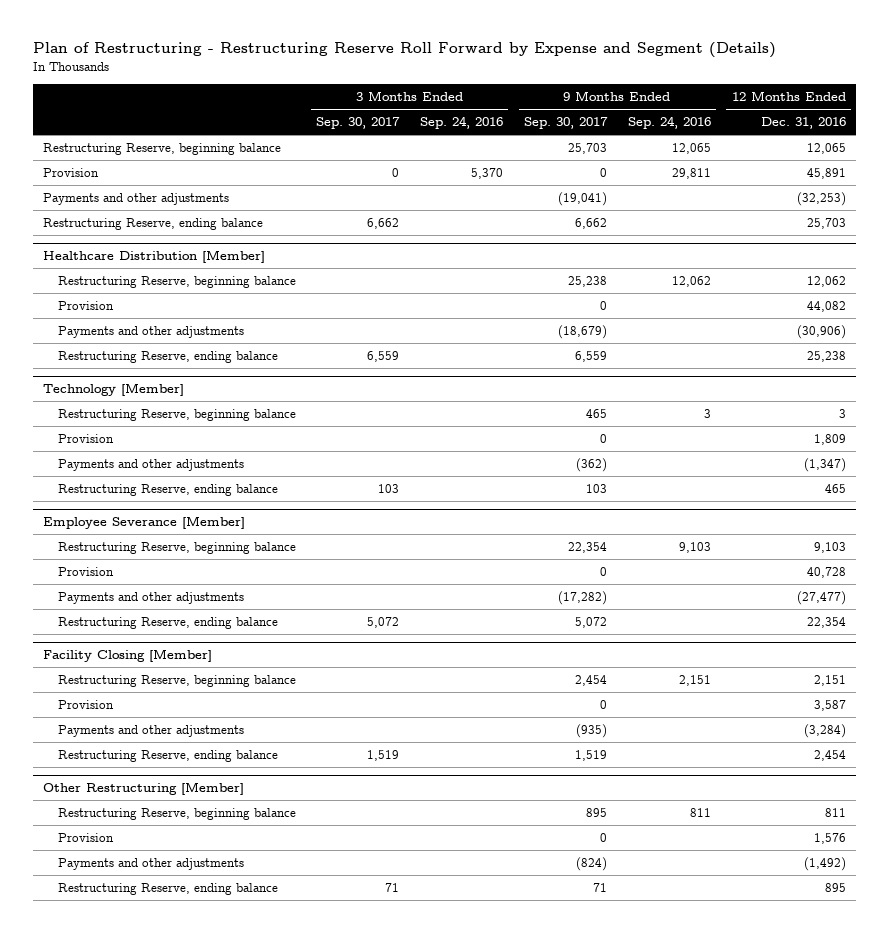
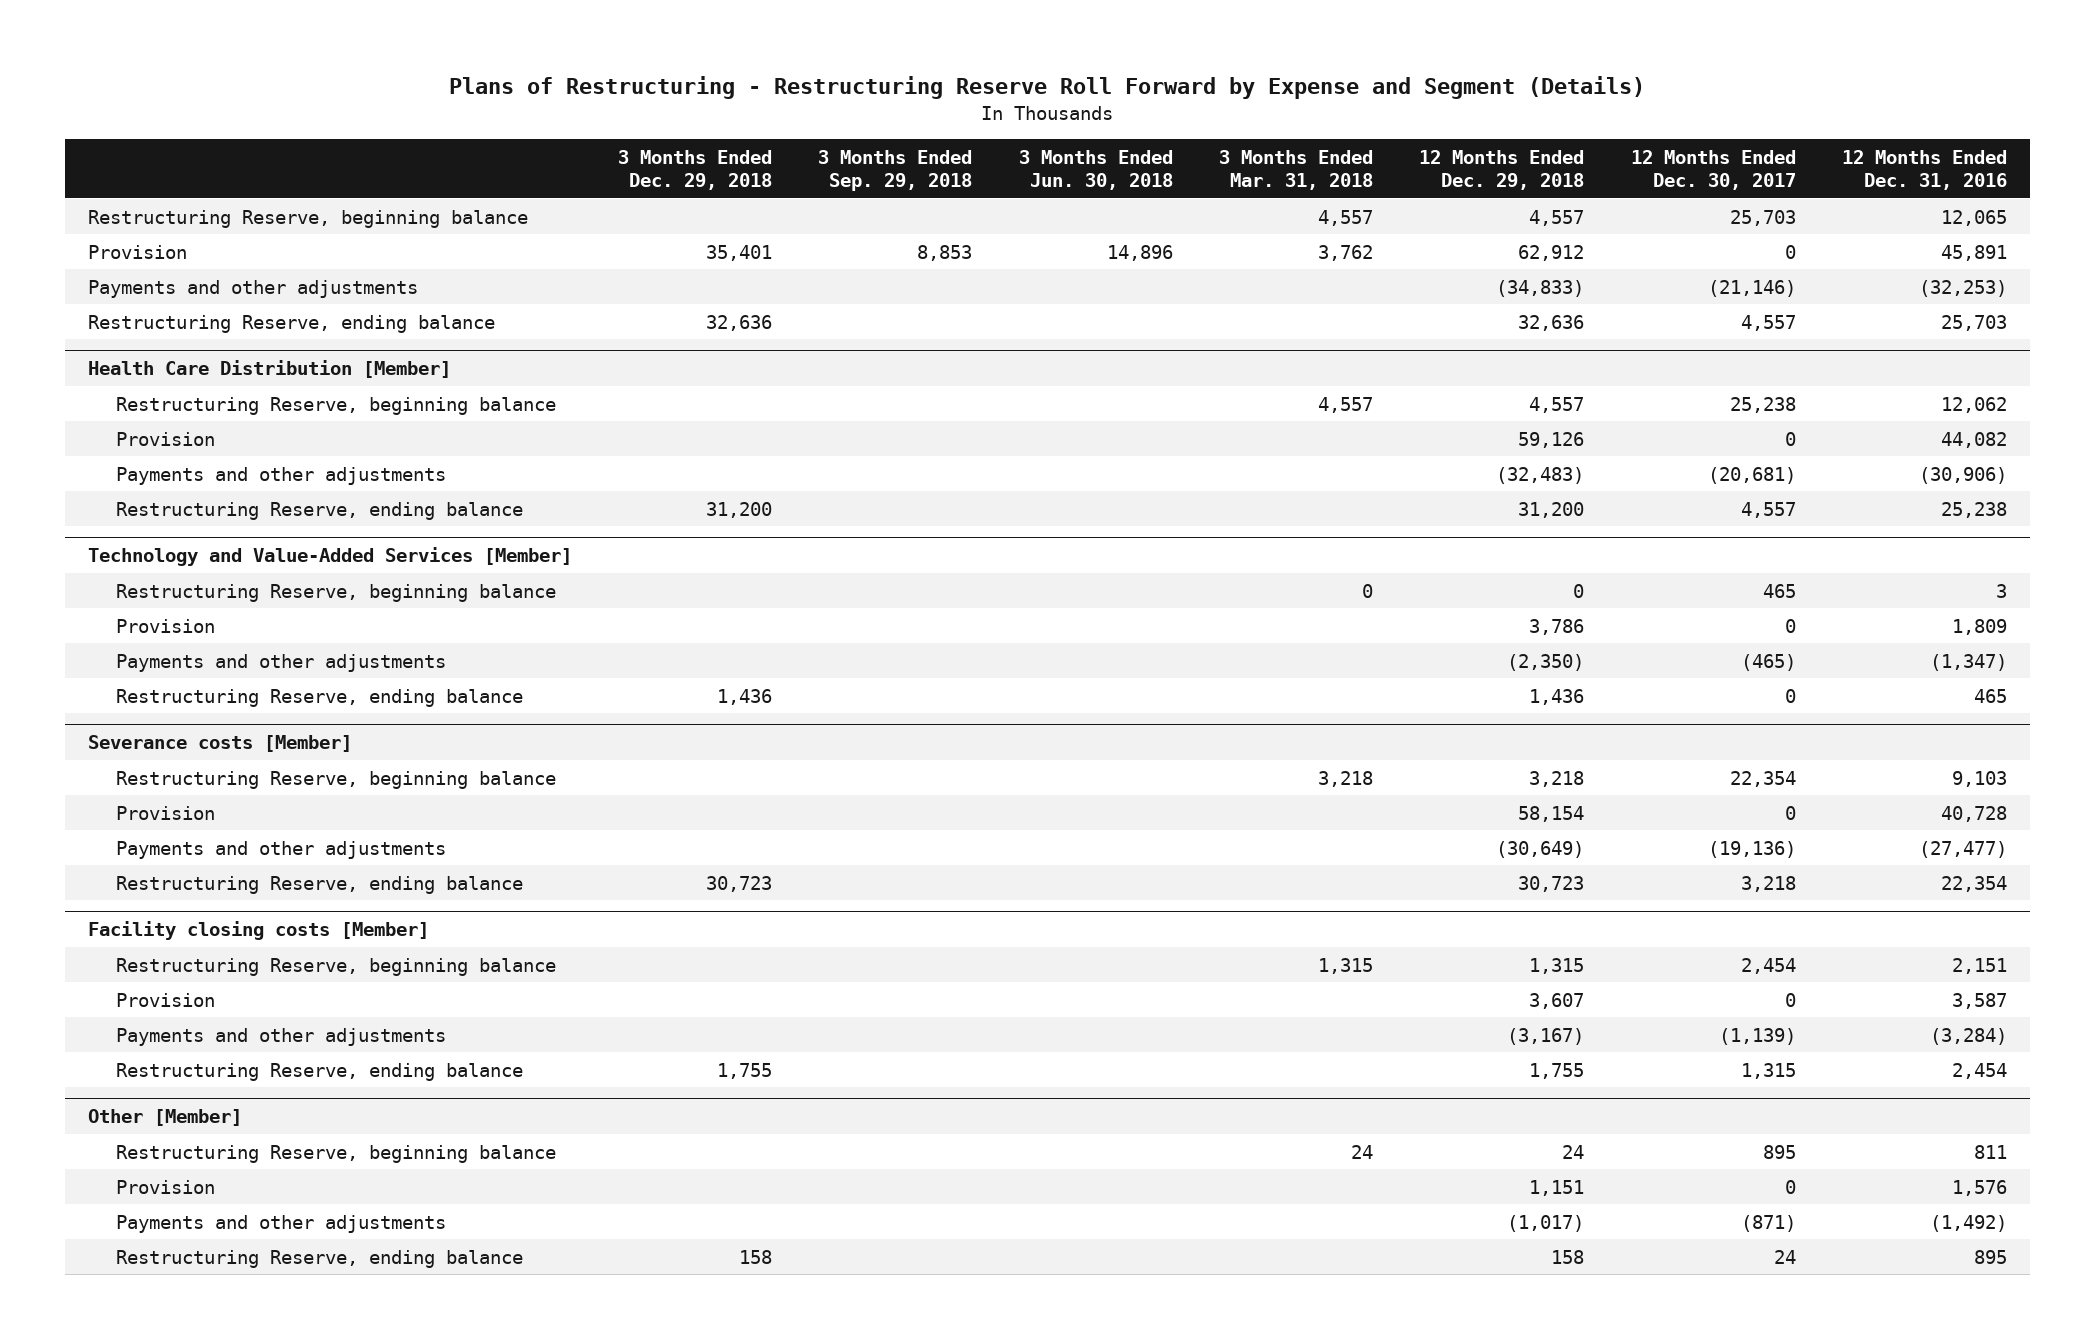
- Plan of Restructuring - Restructuring Reserve Roll Forward by Expense and Segment (Details)
+ Plans of Restructuring - Restructuring Reserve Roll Forward by Expense and Segment (Details)
- | 3 Months Ended Sep. 30, 2017 | 3 Months Ended Sep. 24, 2016 | 9 Months Ended Sep. 30, 2017 | 9 Months Ended Sep. 24, 2016 | 12 Months Ended Dec. 31, 2016
+ | 3 Months Ended Dec. 29, 2018 | 3 Months Ended Sep. 29, 2018 | 3 Months Ended Jun. 30, 2018 | 3 Months Ended Mar. 31, 2018 | 12 Months Ended Dec. 29, 2018 | 12 Months Ended Dec. 30, 2017 | 12 Months Ended Dec. 31, 2016
- Healthcare Distribution [Member]
+ Health Care Distribution [Member]
- Technology [Member]
+ Technology and Value-Added Services [Member]
- Employee Severance [Member]
+ Severance costs [Member]
- Facility Closing [Member]
+ Facility closing costs [Member]
- Other Restructuring [Member]
+ Other [Member]

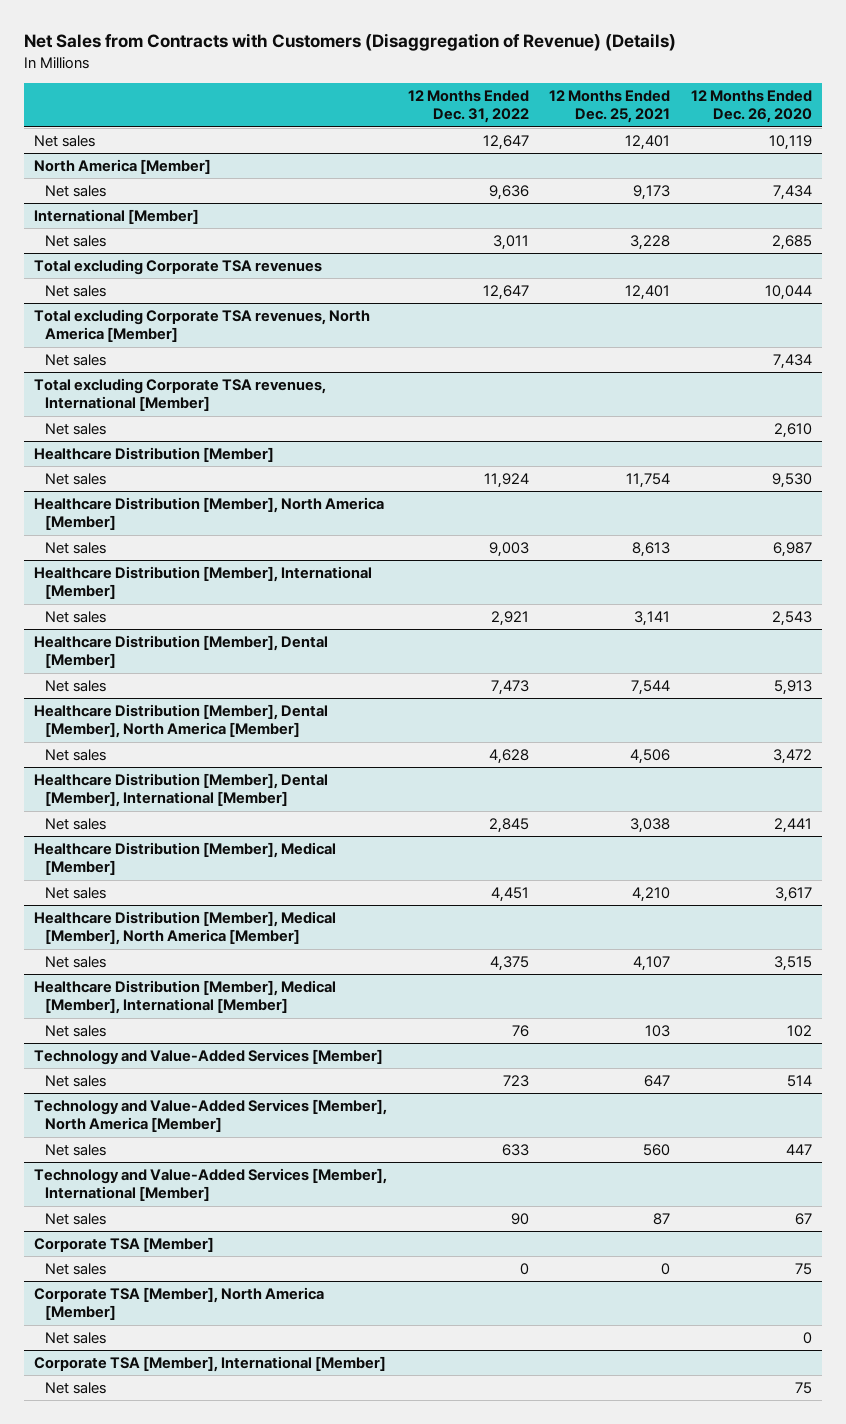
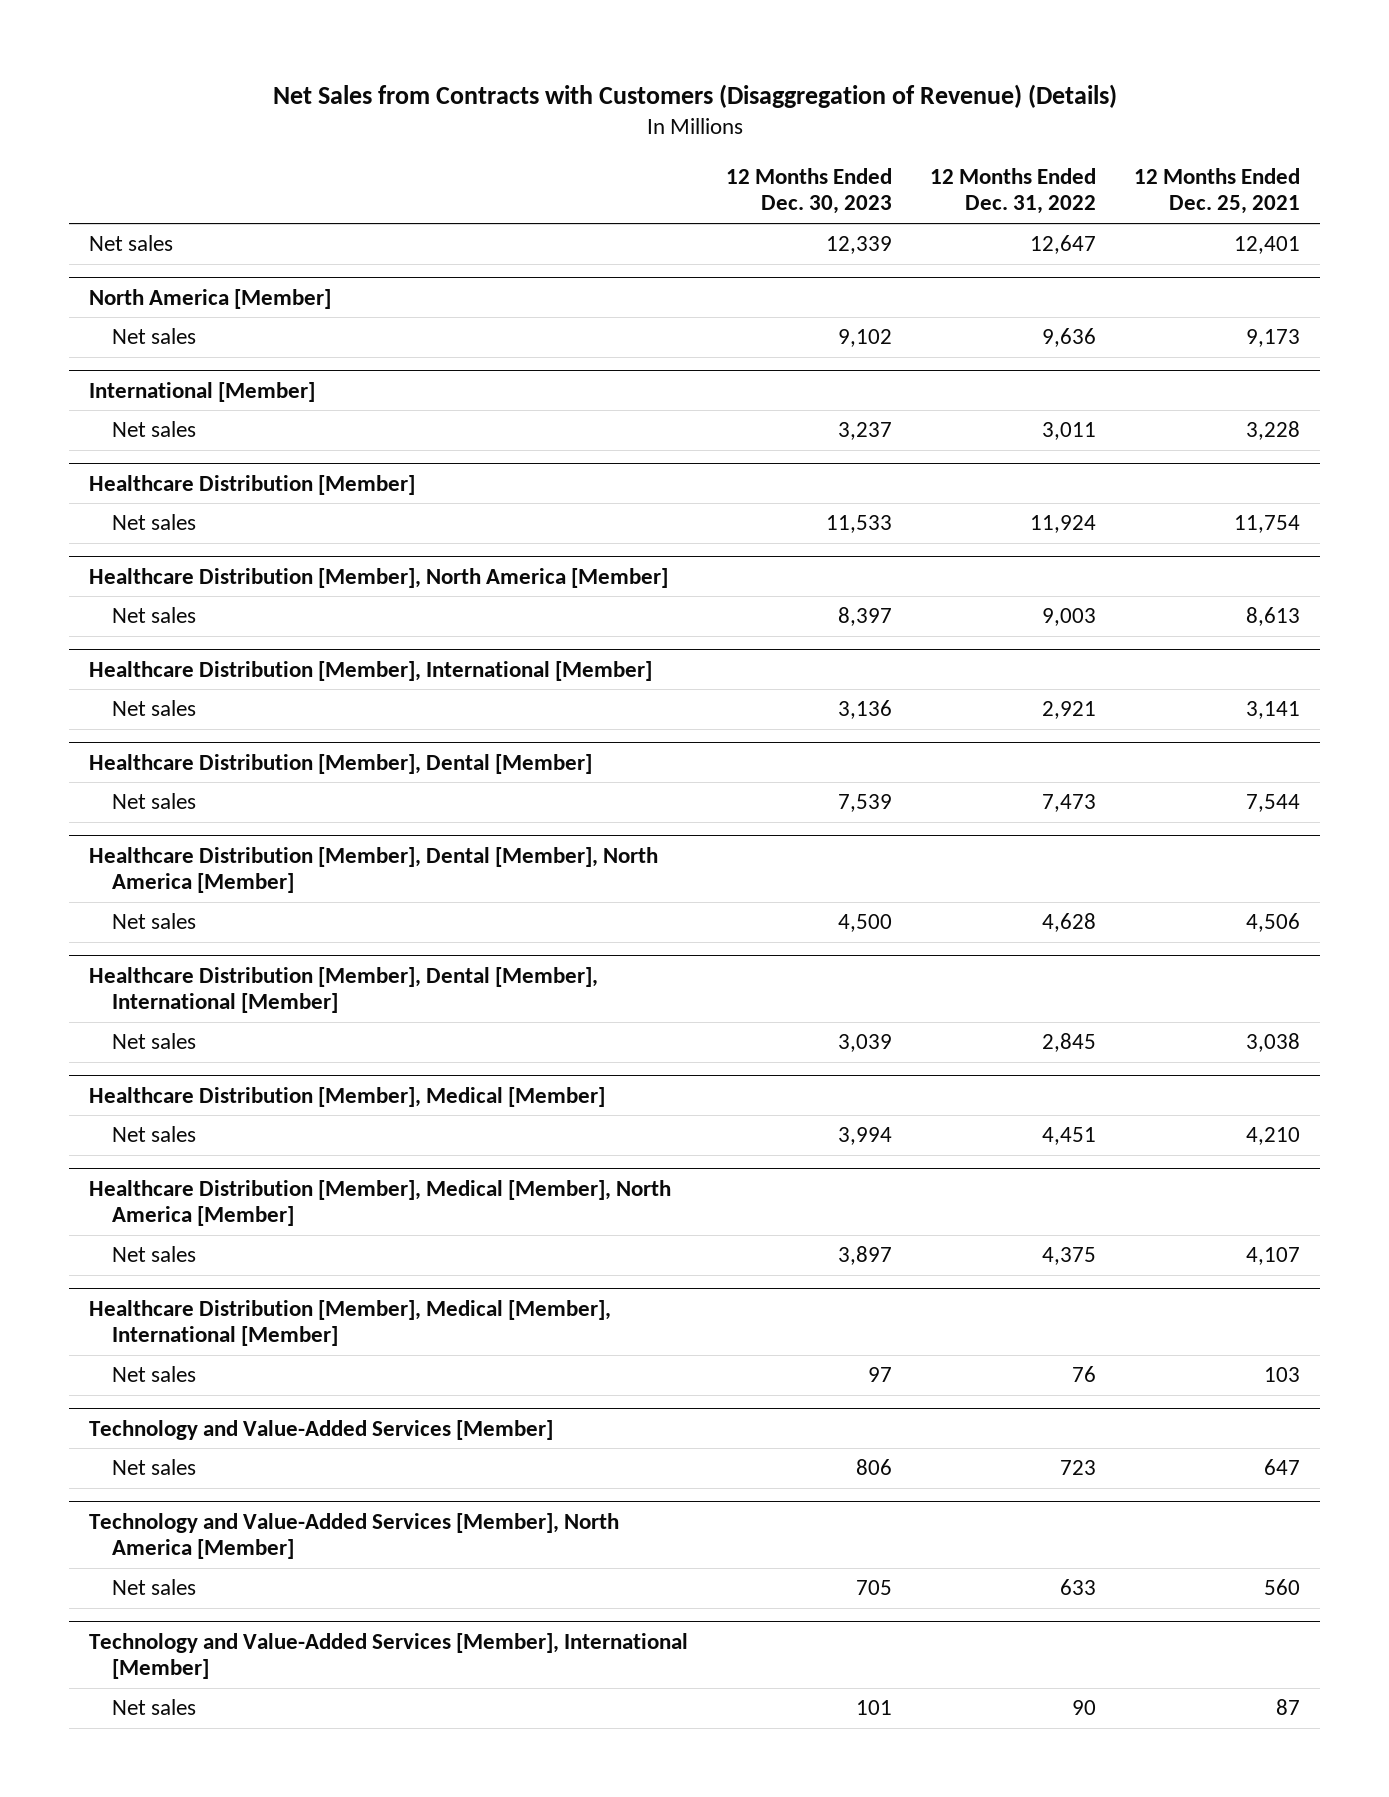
- | 12 Months Ended Dec. 31, 2022 | 12 Months Ended Dec. 25, 2021 | 12 Months Ended Dec. 26, 2020
+ | 12 Months Ended Dec. 30, 2023 | 12 Months Ended Dec. 31, 2022 | 12 Months Ended Dec. 25, 2021
- Total excluding Corporate TSA revenues
- Net sales | 12,647 | 12,401 | 10,044
- Total excluding Corporate TSA revenues, North America [Member]
- Net sales | | | 7,434
- Total excluding Corporate TSA revenues, International [Member]
- Net sales | | | 2,610
- Corporate TSA [Member]
- Net sales | 0 | 0 | 75
- Corporate TSA [Member], North America [Member]
- Net sales | | | 0
- Corporate TSA [Member], International [Member]
- Net sales | | | 75

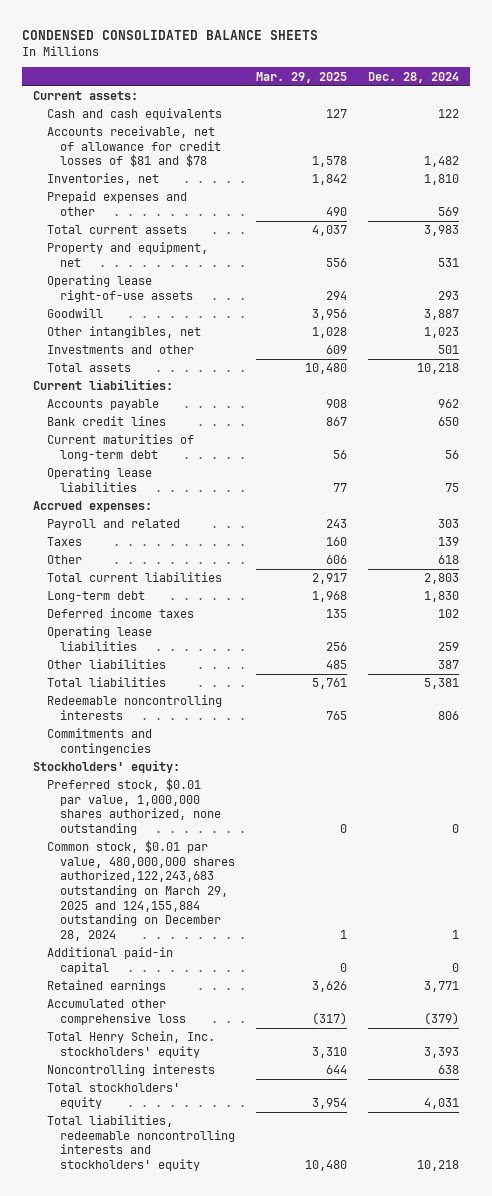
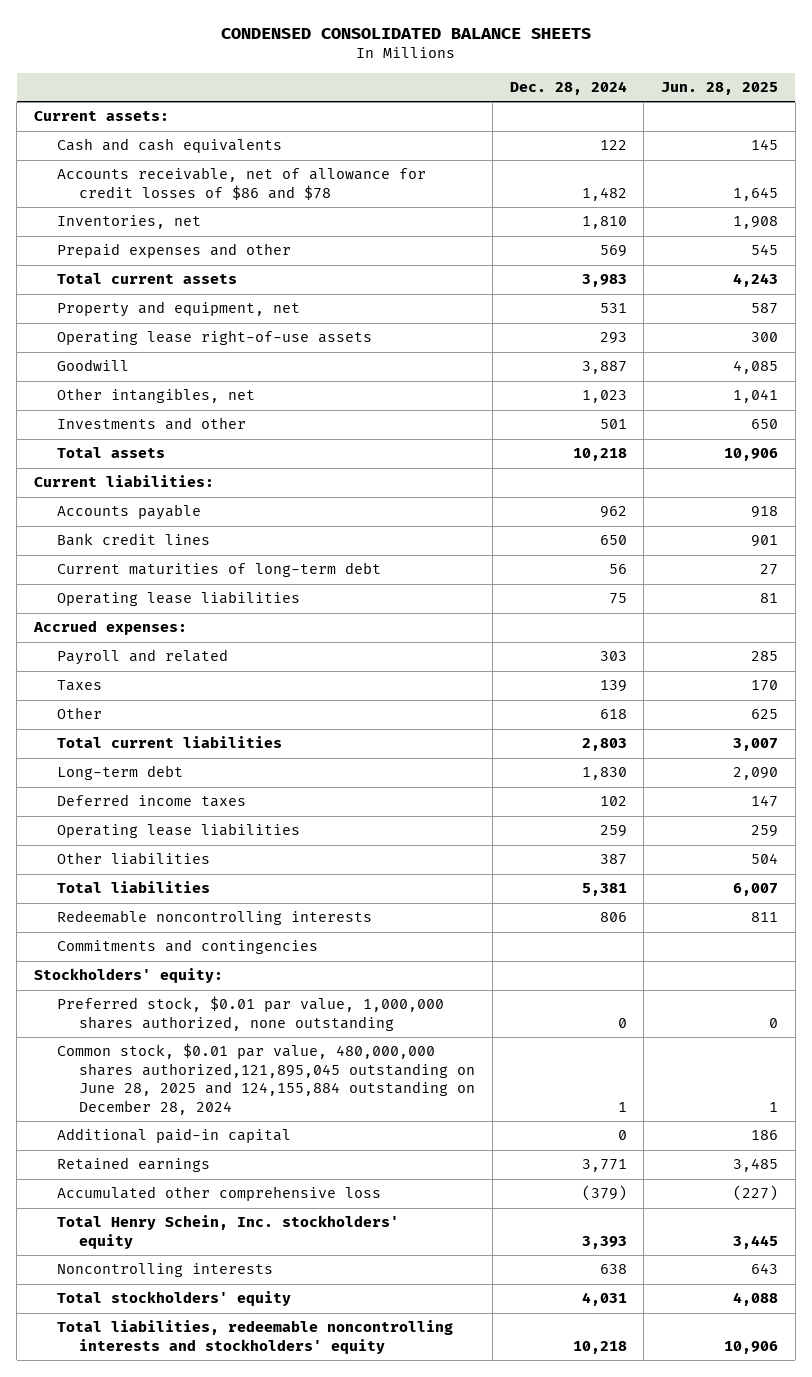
- | Mar. 29, 2025 | Dec. 28, 2024
+ | Dec. 28, 2024 | Jun. 28, 2025
- Accounts receivable, net of allowance for credit losses of $81 and $78 | 1,578 | 1,482
+ Accounts receivable, net of allowance for credit losses of $86 and $78 | 1,482 | 1,645
- Common stock, $0.01 par value, 480,000,000 shares authorized,122,243,683 outstanding on March 29, 2025 and 124,155,884 outstanding on December 28, 2024 | 1 | 1
+ Common stock, $0.01 par value, 480,000,000 shares authorized,121,895,045 outstanding on June 28, 2025 and 124,155,884 outstanding on December 28, 2024 | 1 | 1

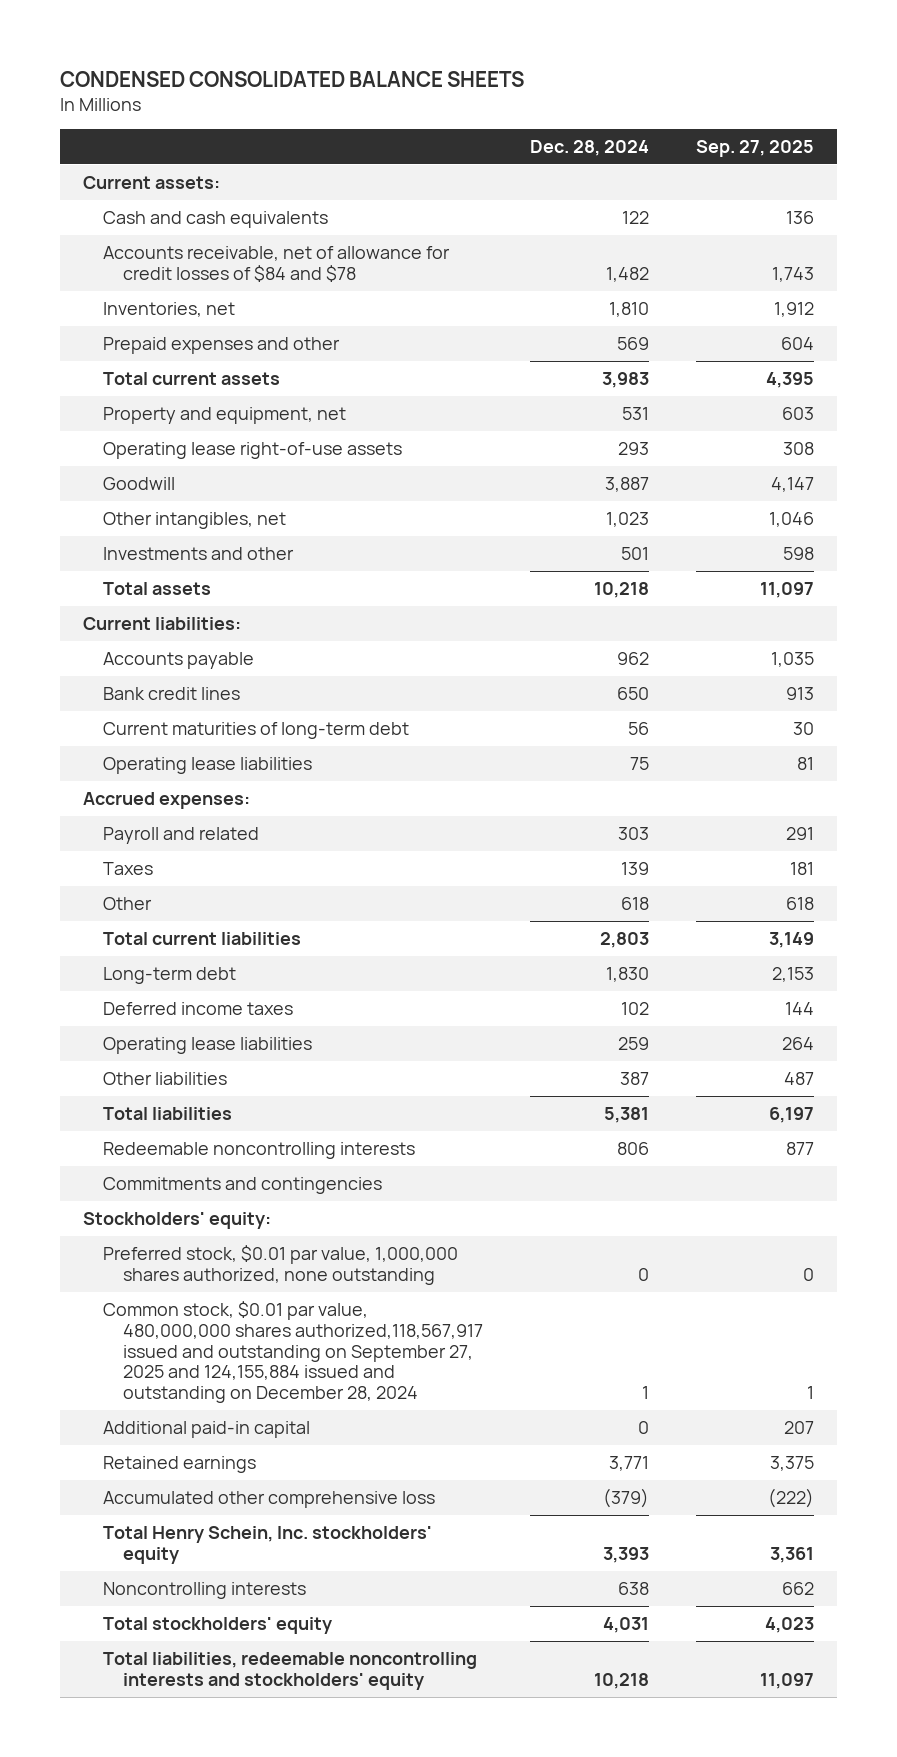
- | Dec. 28, 2024 | Jun. 28, 2025
+ | Dec. 28, 2024 | Sep. 27, 2025
- Accounts receivable, net of allowance for credit losses of $86 and $78 | 1,482 | 1,645
+ Accounts receivable, net of allowance for credit losses of $84 and $78 | 1,482 | 1,743
- Common stock, $0.01 par value, 480,000,000 shares authorized,121,895,045 outstanding on June 28, 2025 and 124,155,884 outstanding on December 28, 2024 | 1 | 1
+ Common stock, $0.01 par value, 480,000,000 shares authorized,118,567,917 issued and outstanding on September 27, 2025 and 124,155,884 issued and outstanding on December 28, 2024 | 1 | 1

